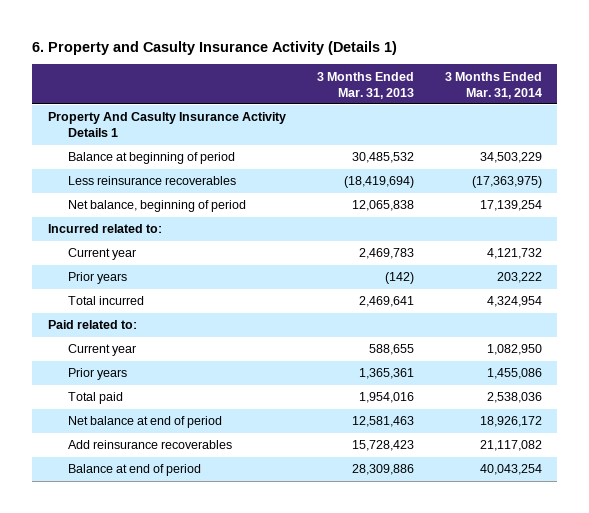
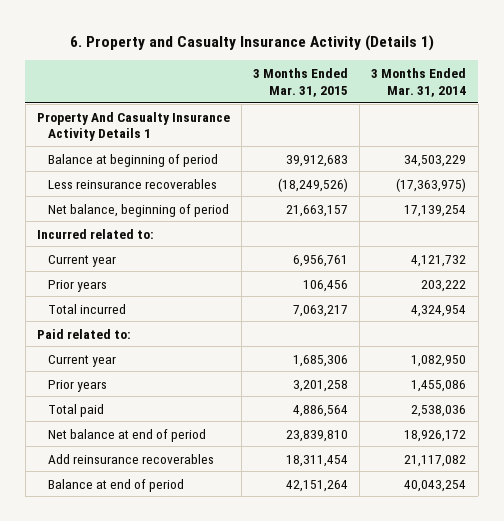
- 6. Property and Casulty Insurance Activity (Details 1)
+ 6. Property and Casualty Insurance Activity (Details 1)
- | 3 Months Ended Mar. 31, 2013 | 3 Months Ended Mar. 31, 2014
+ | 3 Months Ended Mar. 31, 2015 | 3 Months Ended Mar. 31, 2014
- Property And Casulty Insurance Activity Details 1
+ Property And Casualty Insurance Activity Details 1

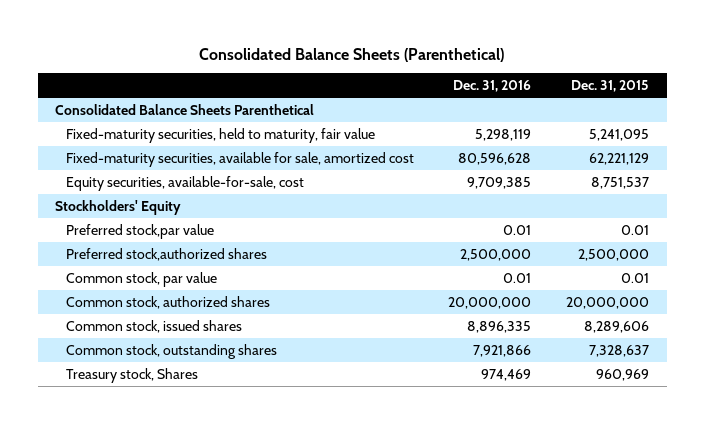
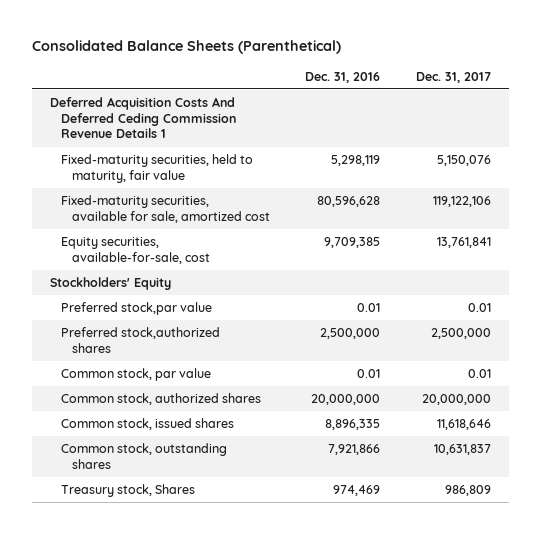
- | Dec. 31, 2016 | Dec. 31, 2015
+ | Dec. 31, 2016 | Dec. 31, 2017
- Consolidated Balance Sheets Parenthetical
+ Deferred Acquisition Costs And Deferred Ceding Commission Revenue Details 1

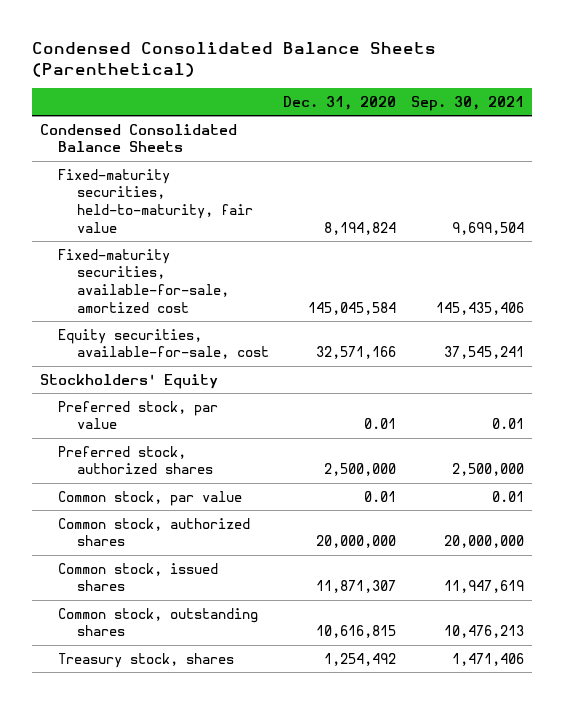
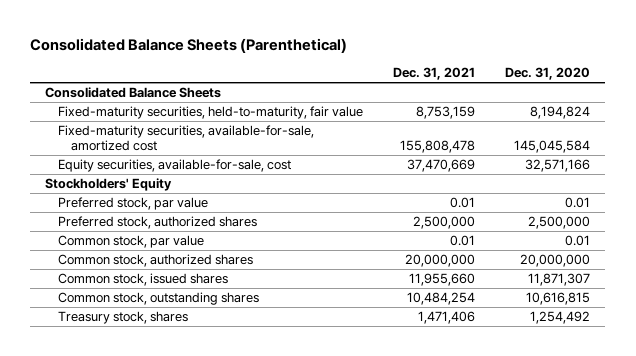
- Condensed Consolidated Balance Sheets (Parenthetical)
+ Consolidated Balance Sheets (Parenthetical)
- | Dec. 31, 2020 | Sep. 30, 2021
+ | Dec. 31, 2021 | Dec. 31, 2020
- Condensed Consolidated Balance Sheets
+ Consolidated Balance Sheets

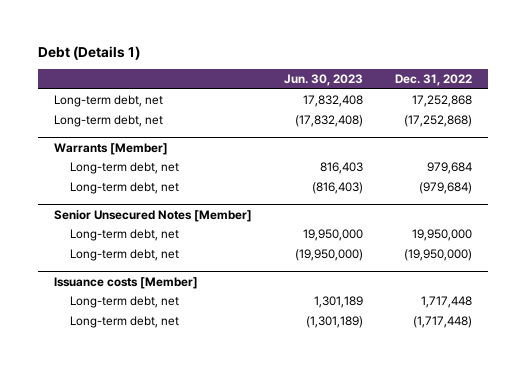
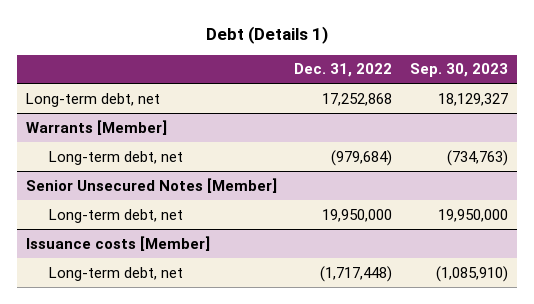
- | Jun. 30, 2023 | Dec. 31, 2022
+ | Dec. 31, 2022 | Sep. 30, 2023
- Long-term debt, net | (17,832,408) | (17,252,868)
@ Warrants [Member]
- Long-term debt, net | 816,403 | 979,684
@ Senior Unsecured Notes [Member]
- Long-term debt, net | (19,950,000) | (19,950,000)
@ Issuance costs [Member]
- Long-term debt, net | 1,301,189 | 1,717,448

